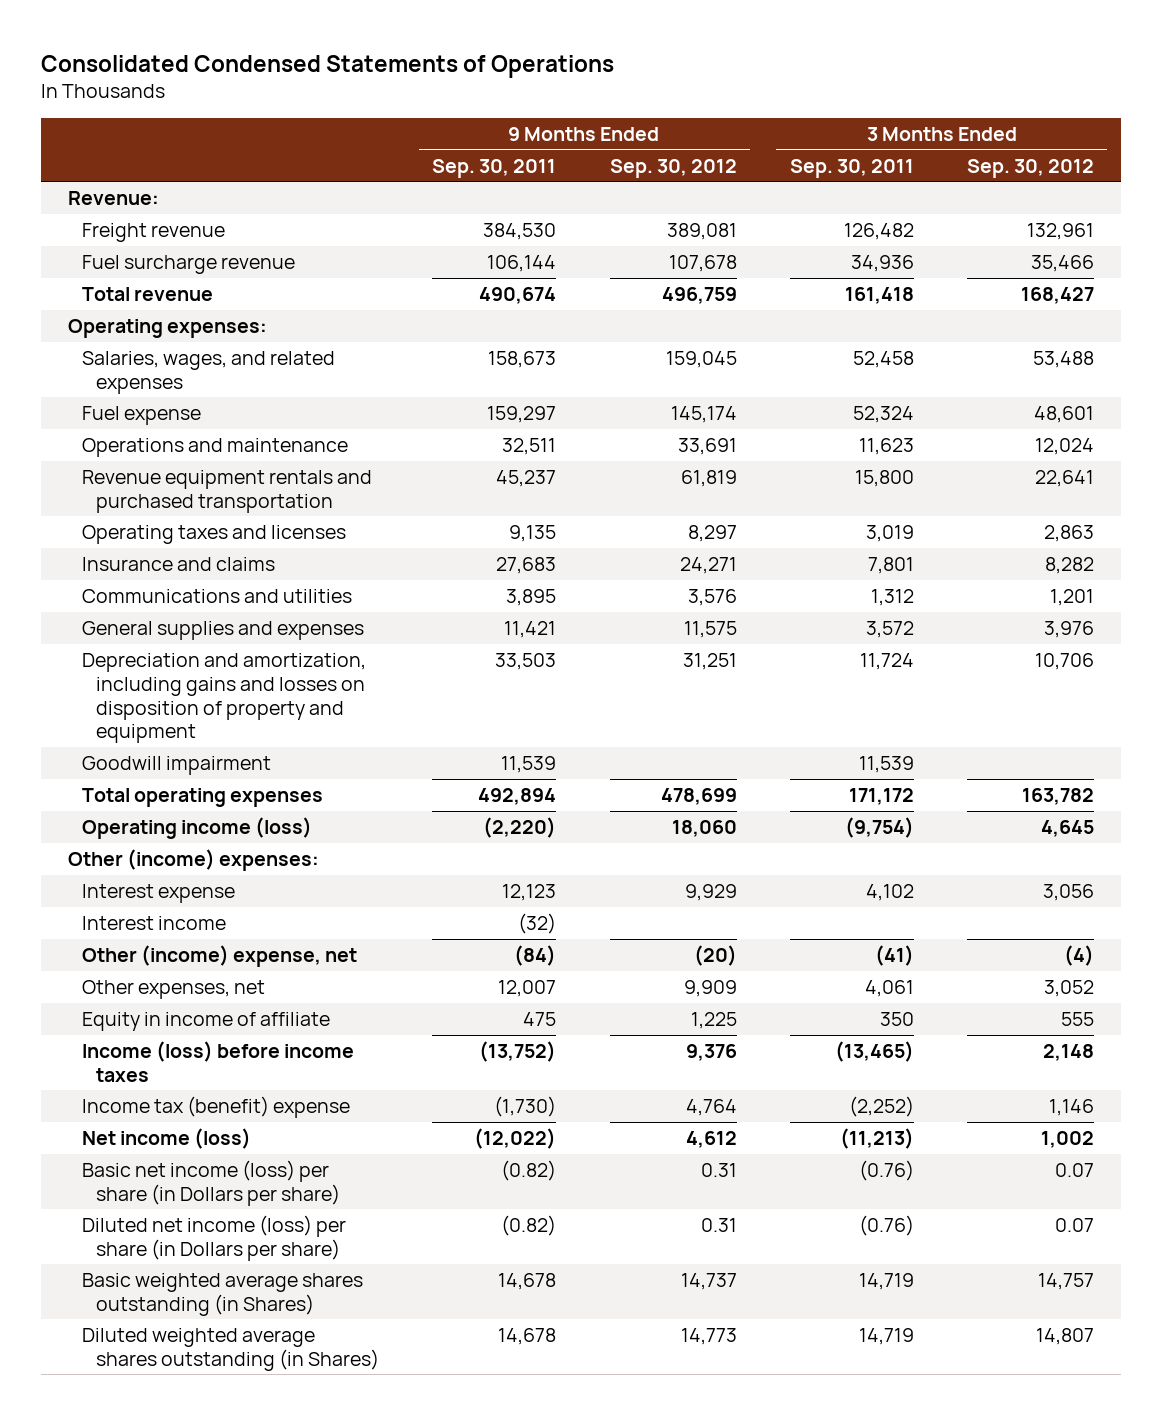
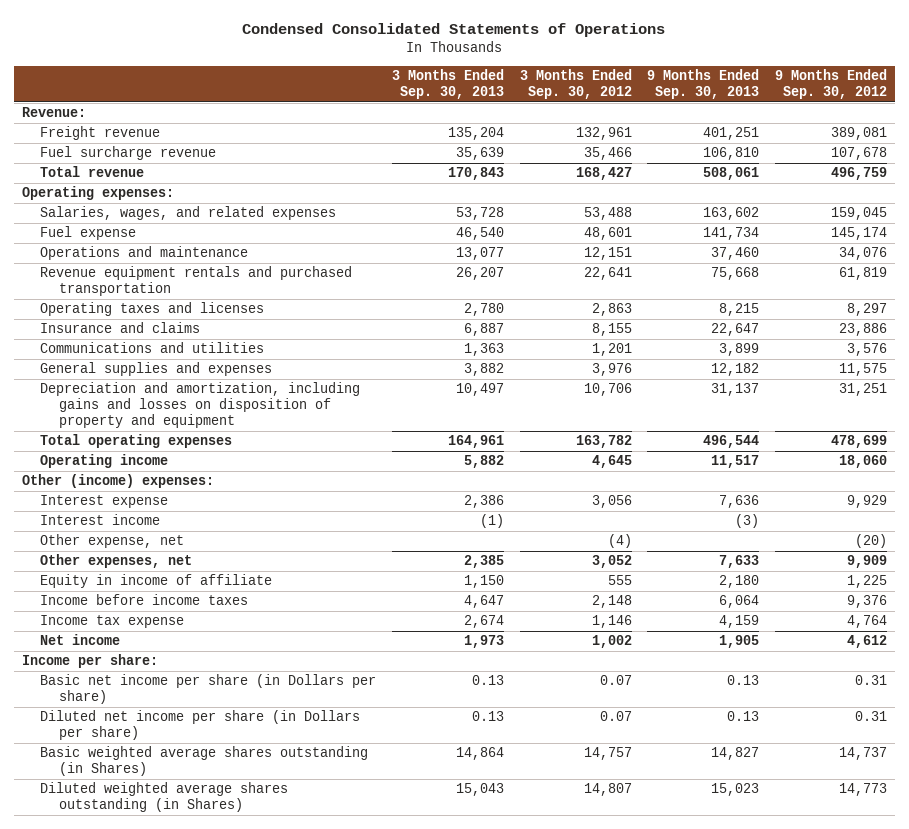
- Consolidated Condensed Statements of Operations
+ Condensed Consolidated Statements of Operations
- | 9 Months Ended Sep. 30, 2011 | 9 Months Ended Sep. 30, 2012 | 3 Months Ended Sep. 30, 2011 | 3 Months Ended Sep. 30, 2012
+ | 3 Months Ended Sep. 30, 2013 | 3 Months Ended Sep. 30, 2012 | 9 Months Ended Sep. 30, 2013 | 9 Months Ended Sep. 30, 2012
- Operations and maintenance | 32,511 | 33,691 | 11,623 | 12,024
+ Operations and maintenance | 13,077 | 12,151 | 37,460 | 34,076
- Insurance and claims | 27,683 | 24,271 | 7,801 | 8,282
+ Insurance and claims | 6,887 | 8,155 | 22,647 | 23,886
- Goodwill impairment | 11,539 | | 11,539 |
- Operating income (loss) | (2,220) | 18,060 | (9,754) | 4,645
+ Operating income | 5,882 | 4,645 | 11,517 | 18,060
- Other (income) expense, net | (84) | (20) | (41) | (4)
+ Other expense, net | | (4) | | (20)
- Income (loss) before income taxes | (13,752) | 9,376 | (13,465) | 2,148
- Income tax (benefit) expense | (1,730) | 4,764 | (2,252) | 1,146
- Net income (loss) | (12,022) | 4,612 | (11,213) | 1,002
- Basic net income (loss) per share (in Dollars per share) | (0.82) | 0.31 | (0.76) | 0.07
- Diluted net income (loss) per share (in Dollars per share) | (0.82) | 0.31 | (0.76) | 0.07
+ Income before income taxes | 4,647 | 2,148 | 6,064 | 9,376
+ Income tax expense | 2,674 | 1,146 | 4,159 | 4,764
+ Net income | 1,973 | 1,002 | 1,905 | 4,612
+ Income per share:
+ Basic net income per share (in Dollars per share) | 0.13 | 0.07 | 0.13 | 0.31
+ Diluted net income per share (in Dollars per share) | 0.13 | 0.07 | 0.13 | 0.31

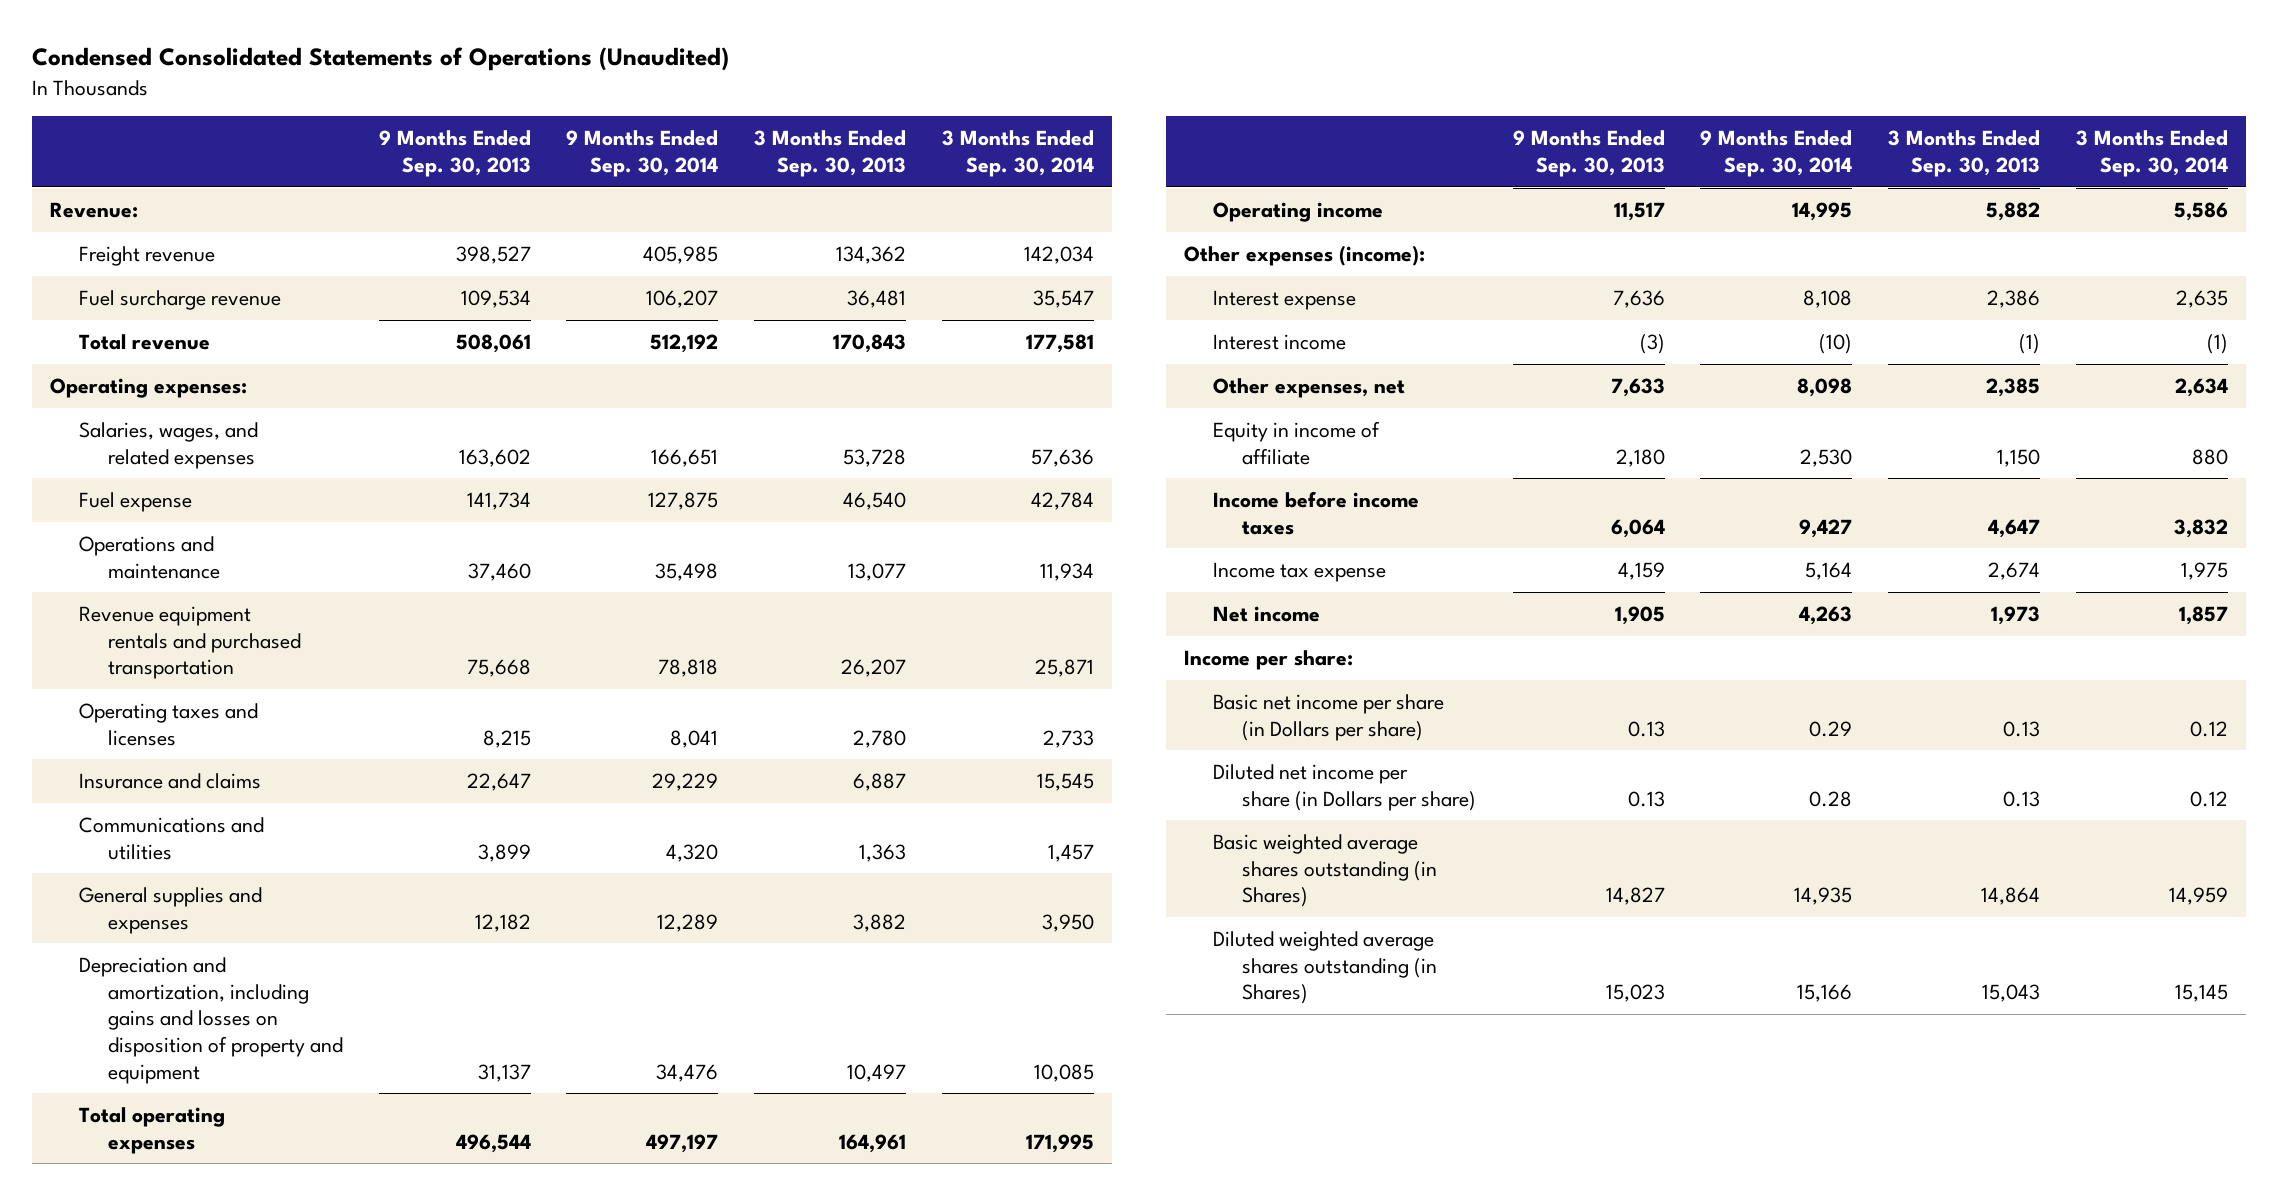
- Condensed Consolidated Statements of Operations
+ Condensed Consolidated Statements of Operations (Unaudited)
- | 3 Months Ended Sep. 30, 2013 | 3 Months Ended Sep. 30, 2012 | 9 Months Ended Sep. 30, 2013 | 9 Months Ended Sep. 30, 2012
+ | 9 Months Ended Sep. 30, 2013 | 9 Months Ended Sep. 30, 2014 | 3 Months Ended Sep. 30, 2013 | 3 Months Ended Sep. 30, 2014
- Freight revenue | 135,204 | 132,961 | 401,251 | 389,081
- Fuel surcharge revenue | 35,639 | 35,466 | 106,810 | 107,678
+ Freight revenue | 398,527 | 405,985 | 134,362 | 142,034
+ Fuel surcharge revenue | 109,534 | 106,207 | 36,481 | 35,547
- Other (income) expenses:
+ Other expenses (income):
- Other expense, net | | (4) | | (20)

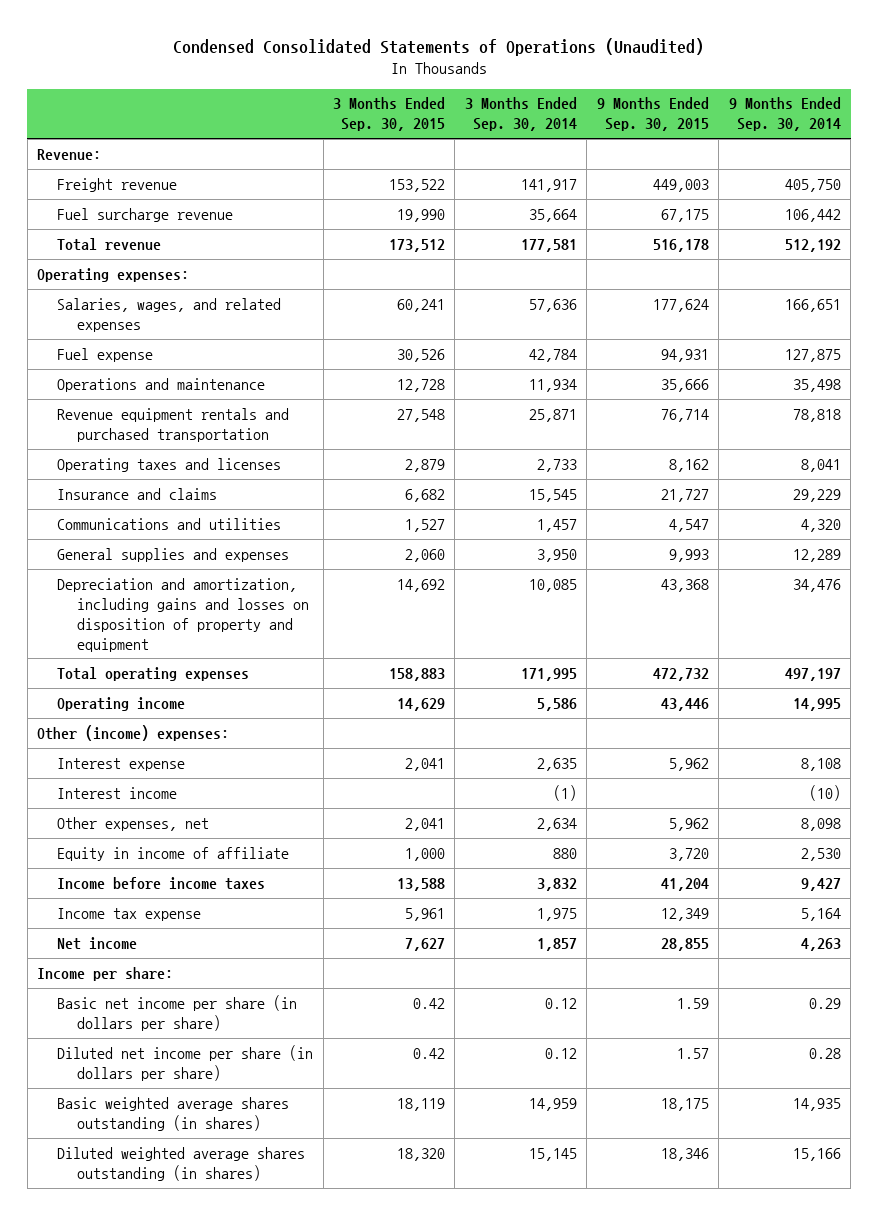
- | 9 Months Ended Sep. 30, 2013 | 9 Months Ended Sep. 30, 2014 | 3 Months Ended Sep. 30, 2013 | 3 Months Ended Sep. 30, 2014
+ | 3 Months Ended Sep. 30, 2015 | 3 Months Ended Sep. 30, 2014 | 9 Months Ended Sep. 30, 2015 | 9 Months Ended Sep. 30, 2014
- Freight revenue | 398,527 | 405,985 | 134,362 | 142,034
- Fuel surcharge revenue | 109,534 | 106,207 | 36,481 | 35,547
+ Freight revenue | 153,522 | 141,917 | 449,003 | 405,750
+ Fuel surcharge revenue | 19,990 | 35,664 | 67,175 | 106,442
- Other expenses (income):
+ Other (income) expenses:
- Basic net income per share (in Dollars per share) | 0.13 | 0.29 | 0.13 | 0.12
- Diluted net income per share (in Dollars per share) | 0.13 | 0.28 | 0.13 | 0.12
- Basic weighted average shares outstanding (in Shares) | 14,827 | 14,935 | 14,864 | 14,959
- Diluted weighted average shares outstanding (in Shares) | 15,023 | 15,166 | 15,043 | 15,145
+ Basic net income per share (in dollars per share) | 0.42 | 0.12 | 1.59 | 0.29
+ Diluted net income per share (in dollars per share) | 0.42 | 0.12 | 1.57 | 0.28
+ Basic weighted average shares outstanding (in shares) | 18,119 | 14,959 | 18,175 | 14,935
+ Diluted weighted average shares outstanding (in shares) | 18,320 | 15,145 | 18,346 | 15,166

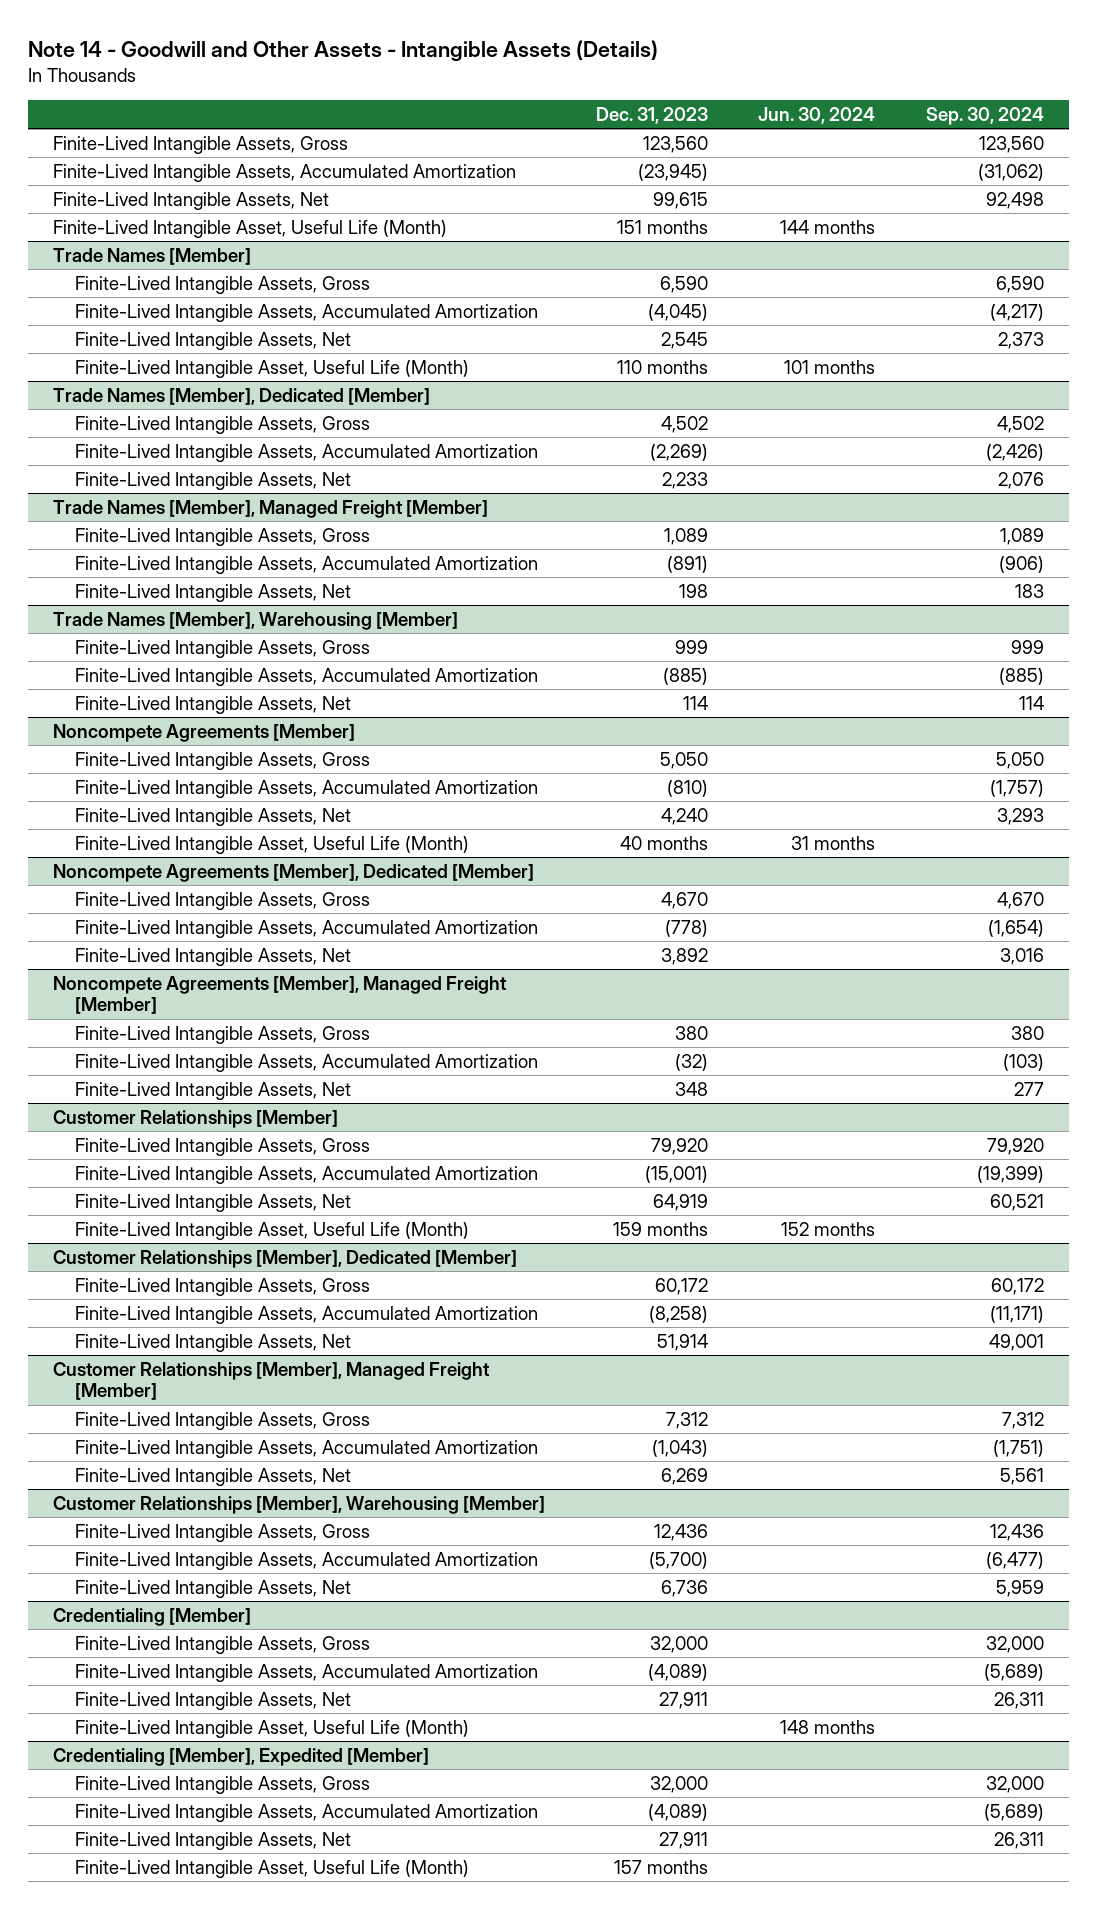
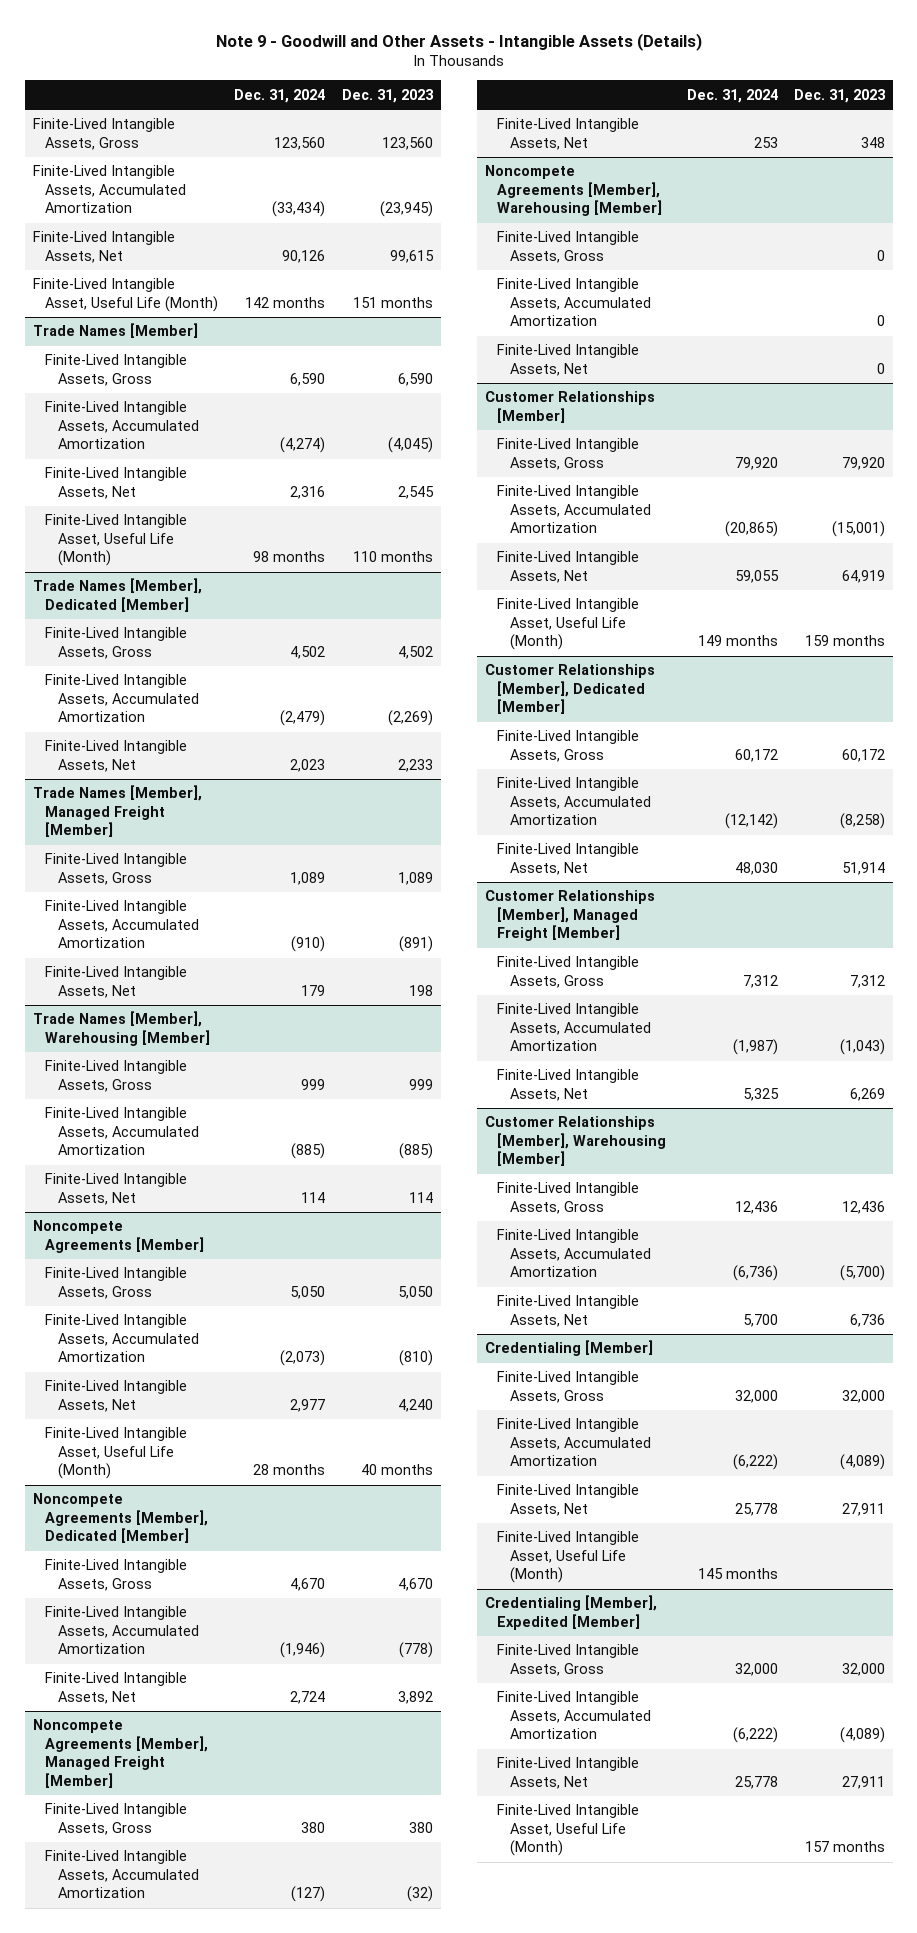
- Note 14 - Goodwill and Other Assets - Intangible Assets (Details)
+ Note 9 - Goodwill and Other Assets - Intangible Assets (Details)
- | Dec. 31, 2023 | Jun. 30, 2024 | Sep. 30, 2024
+ | Dec. 31, 2024 | Dec. 31, 2023
+ Noncompete Agreements [Member], Warehousing [Member]
+ Finite-Lived Intangible Assets, Gross | | 0
+ Finite-Lived Intangible Assets, Accumulated Amortization | | 0
+ Finite-Lived Intangible Assets, Net | | 0

